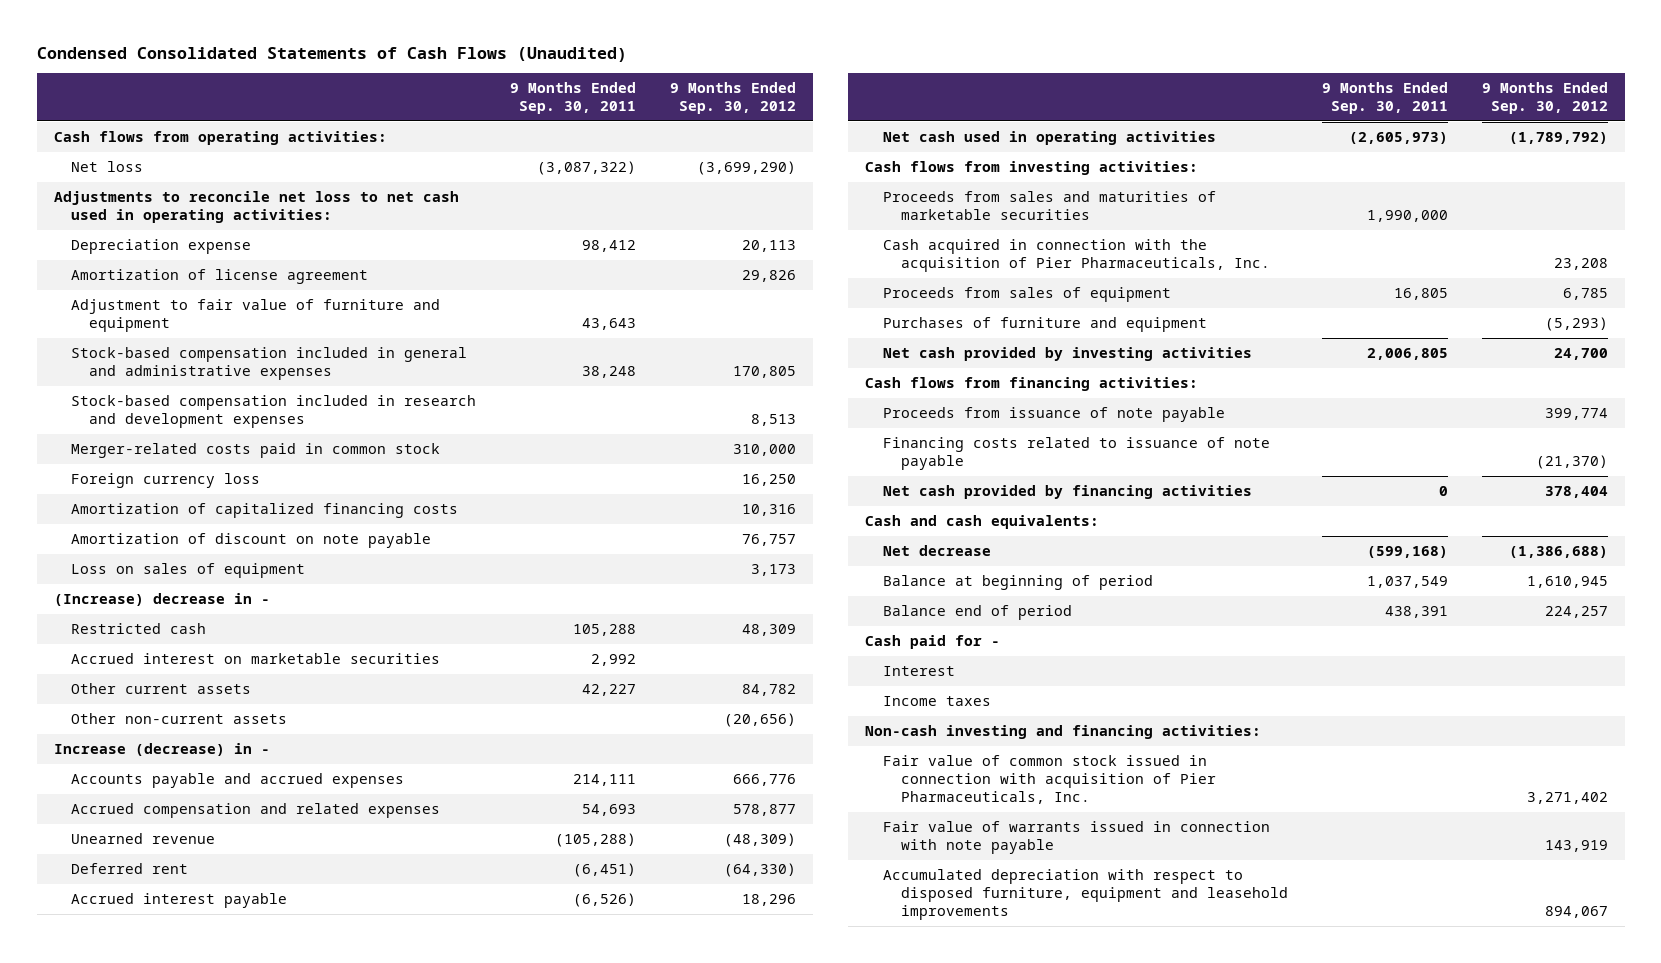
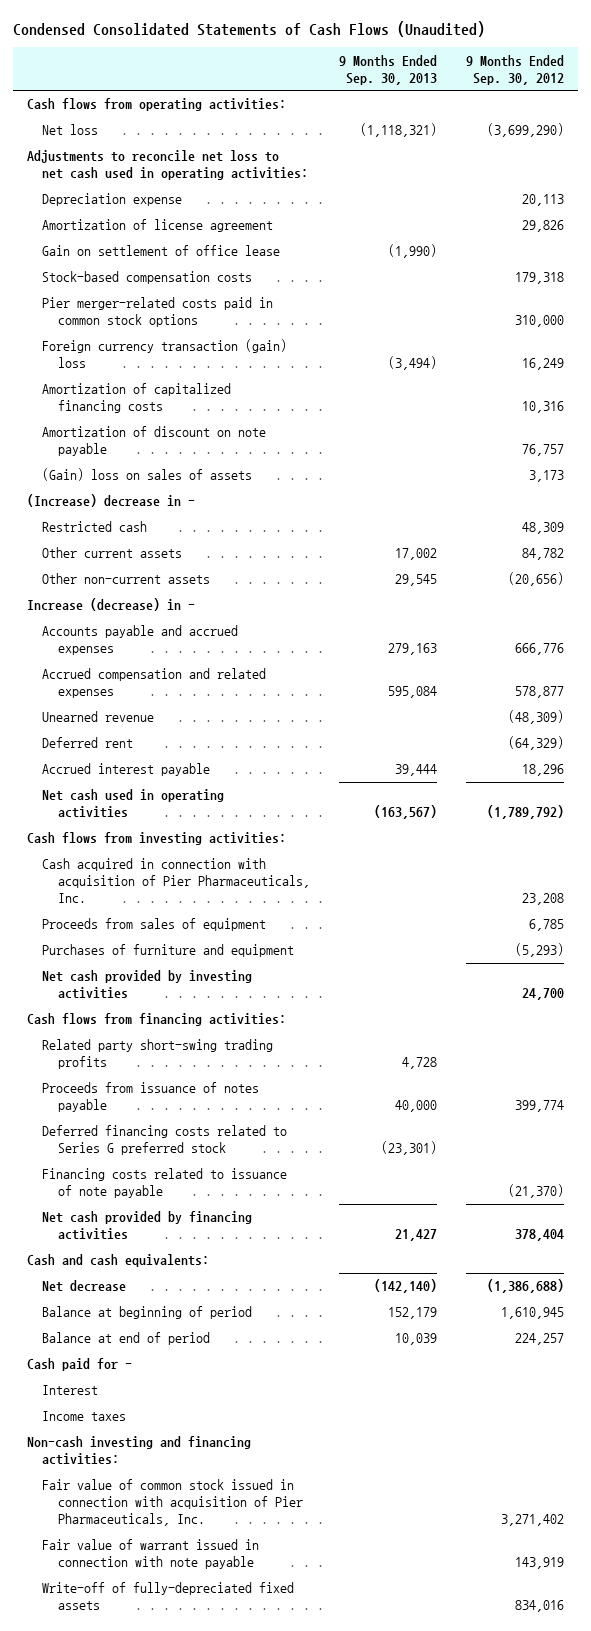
- | 9 Months Ended Sep. 30, 2011 | 9 Months Ended Sep. 30, 2012
+ | 9 Months Ended Sep. 30, 2013 | 9 Months Ended Sep. 30, 2012
- Adjustment to fair value of furniture and equipment | 43,643 |
- Stock-based compensation included in general and administrative expenses | 38,248 | 170,805
- Stock-based compensation included in research and development expenses | | 8,513
- Merger-related costs paid in common stock | | 310,000
- Foreign currency loss | | 16,250
+ Gain on settlement of office lease | (1,990) |
+ Stock-based compensation costs | | 179,318
+ Pier merger-related costs paid in common stock options | | 310,000
+ Foreign currency transaction (gain) loss | (3,494) | 16,249
- Loss on sales of equipment | | 3,173
+ (Gain) loss on sales of assets | | 3,173
- Accrued interest on marketable securities | 2,992 |
- Deferred rent | (6,451) | (64,330)
+ Deferred rent | | (64,329)
- Proceeds from sales and maturities of marketable securities | 1,990,000 |
- Cash acquired in connection with the acquisition of Pier Pharmaceuticals, Inc. | | 23,208
+ Cash acquired in connection with acquisition of Pier Pharmaceuticals, Inc. | | 23,208
- Proceeds from issuance of note payable | | 399,774
+ Related party short-swing trading profits | 4,728 |
+ Proceeds from issuance of notes payable | 40,000 | 399,774
+ Deferred financing costs related to Series G preferred stock | (23,301) |
- Balance end of period | 438,391 | 224,257
+ Balance at end of period | 10,039 | 224,257
- Fair value of warrants issued in connection with note payable | | 143,919
- Accumulated depreciation with respect to disposed furniture, equipment and leasehold improvements | | 894,067
+ Fair value of warrant issued in connection with note payable | | 143,919
+ Write-off of fully-depreciated fixed assets | | 834,016

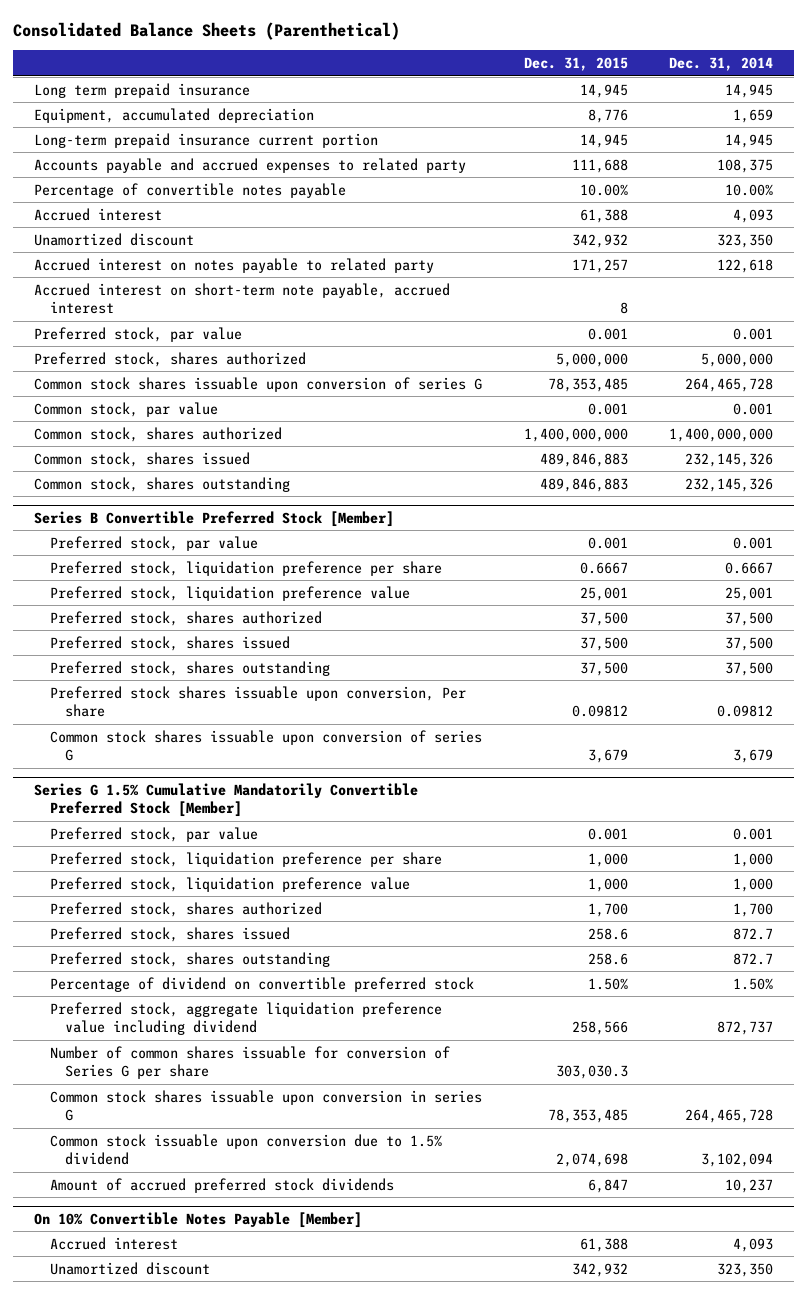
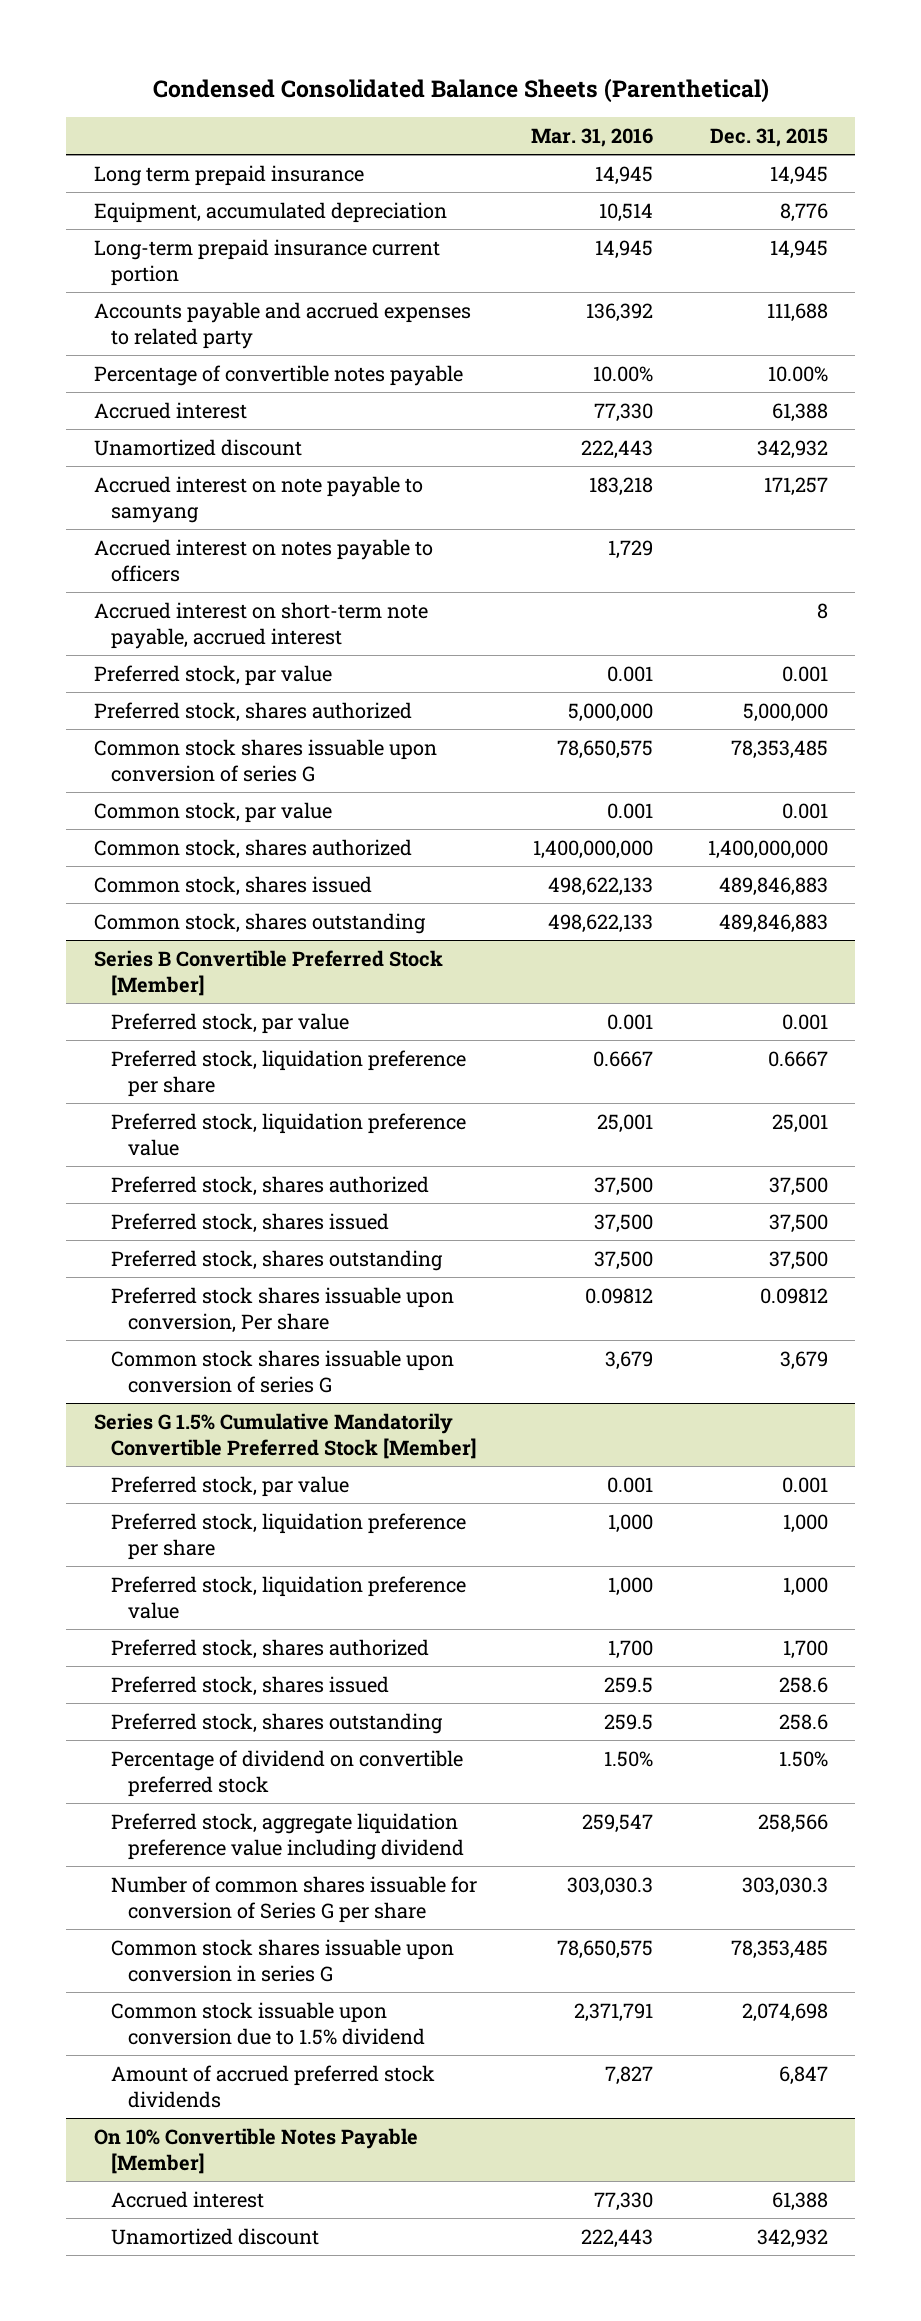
- Consolidated Balance Sheets (Parenthetical)
+ Condensed Consolidated Balance Sheets (Parenthetical)
- | Dec. 31, 2015 | Dec. 31, 2014
+ | Mar. 31, 2016 | Dec. 31, 2015
- Accrued interest on notes payable to related party | 171,257 | 122,618
+ Accrued interest on note payable to samyang | 183,218 | 171,257
+ Accrued interest on notes payable to officers | 1,729 |

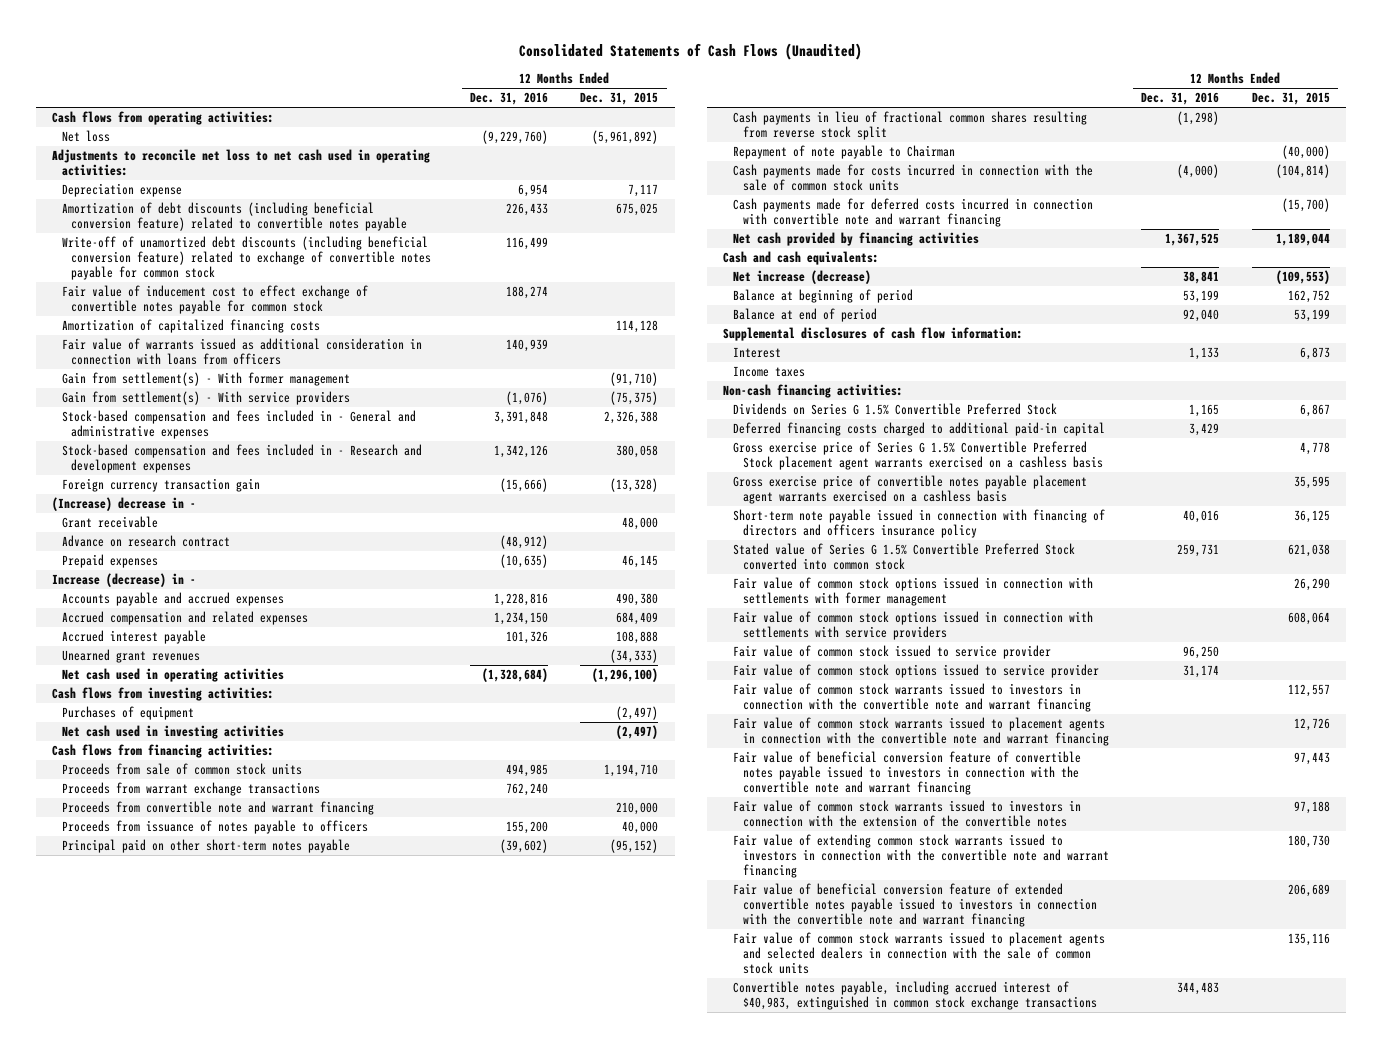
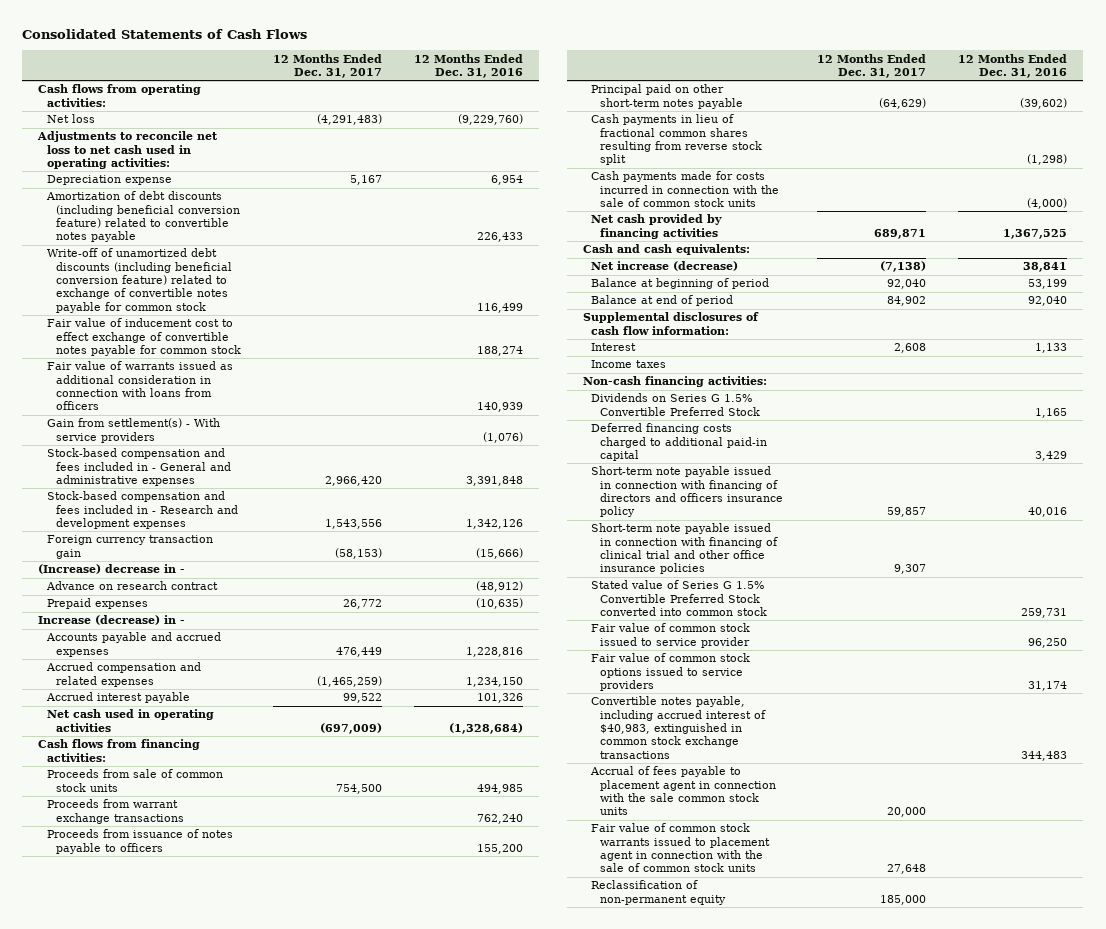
- Consolidated Statements of Cash Flows (Unaudited)
+ Consolidated Statements of Cash Flows
- | 12 Months Ended Dec. 31, 2016 | 12 Months Ended Dec. 31, 2015
+ | 12 Months Ended Dec. 31, 2017 | 12 Months Ended Dec. 31, 2016
- Amortization of capitalized financing costs | | 114,128
- Gain from settlement(s) - With former management | | (91,710)
- Grant receivable | | 48,000
- Unearned grant revenues | | (34,333)
- Cash flows from investing activities:
- Purchases of equipment | | (2,497)
- Net cash used in investing activities | | (2,497)
- Proceeds from convertible note and warrant financing | | 210,000
- Repayment of note payable to Chairman | | (40,000)
- Cash payments made for deferred costs incurred in connection with convertible note and warrant financing | | (15,700)
- Gross exercise price of Series G 1.5% Convertible Preferred Stock placement agent warrants exercised on a cashless basis | | 4,778
- Gross exercise price of convertible notes payable placement agent warrants exercised on a cashless basis | | 35,595
+ Short-term note payable issued in connection with financing of clinical trial and other office insurance policies | 9,307 |
- Fair value of common stock options issued in connection with settlements with former management | | 26,290
- Fair value of common stock options issued in connection with settlements with service providers | | 608,064
- Fair value of common stock options issued to service provider | 31,174 |
- Fair value of common stock warrants issued to investors in connection with the convertible note and warrant financing | | 112,557
- Fair value of common stock warrants issued to placement agents in connection with the convertible note and warrant financing | | 12,726
- Fair value of beneficial conversion feature of convertible notes payable issued to investors in connection with the convertible note and warrant financing | | 97,443
- Fair value of common stock warrants issued to investors in connection with the extension of the convertible notes | | 97,188
- Fair value of extending common stock warrants issued to investors in connection with the convertible note and warrant financing | | 180,730
- Fair value of beneficial conversion feature of extended convertible notes payable issued to investors in connection with the convertible note and warrant financing | | 206,689
- Fair value of common stock warrants issued to placement agents and selected dealers in connection with the sale of common stock units | | 135,116
+ Fair value of common stock options issued to service providers | | 31,174
+ Accrual of fees payable to placement agent in connection with the sale common stock units | 20,000 |
+ Fair value of common stock warrants issued to placement agent in connection with the sale of common stock units | 27,648 |
+ Reclassification of non-permanent equity | 185,000 |

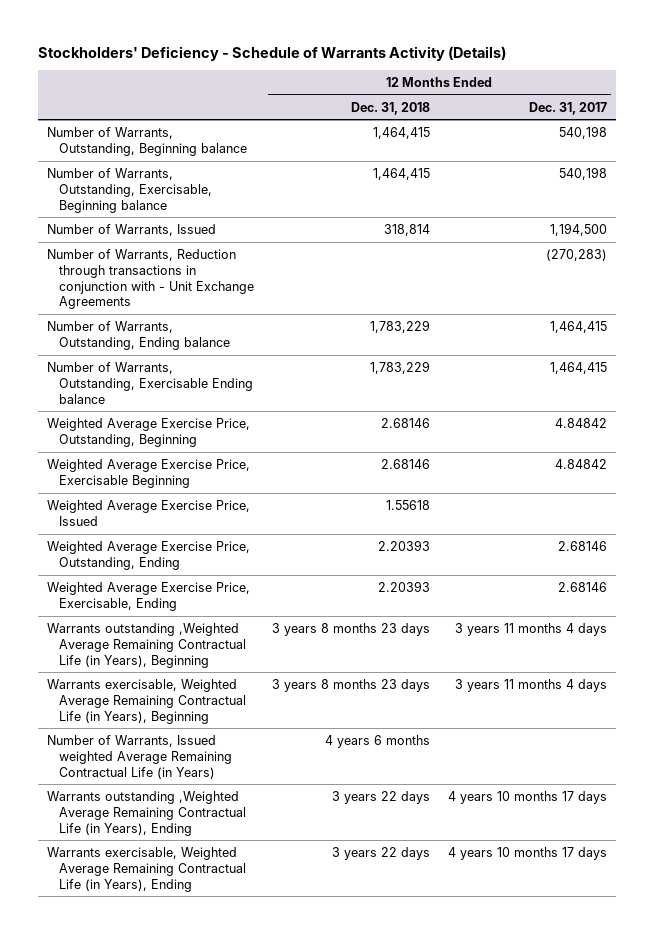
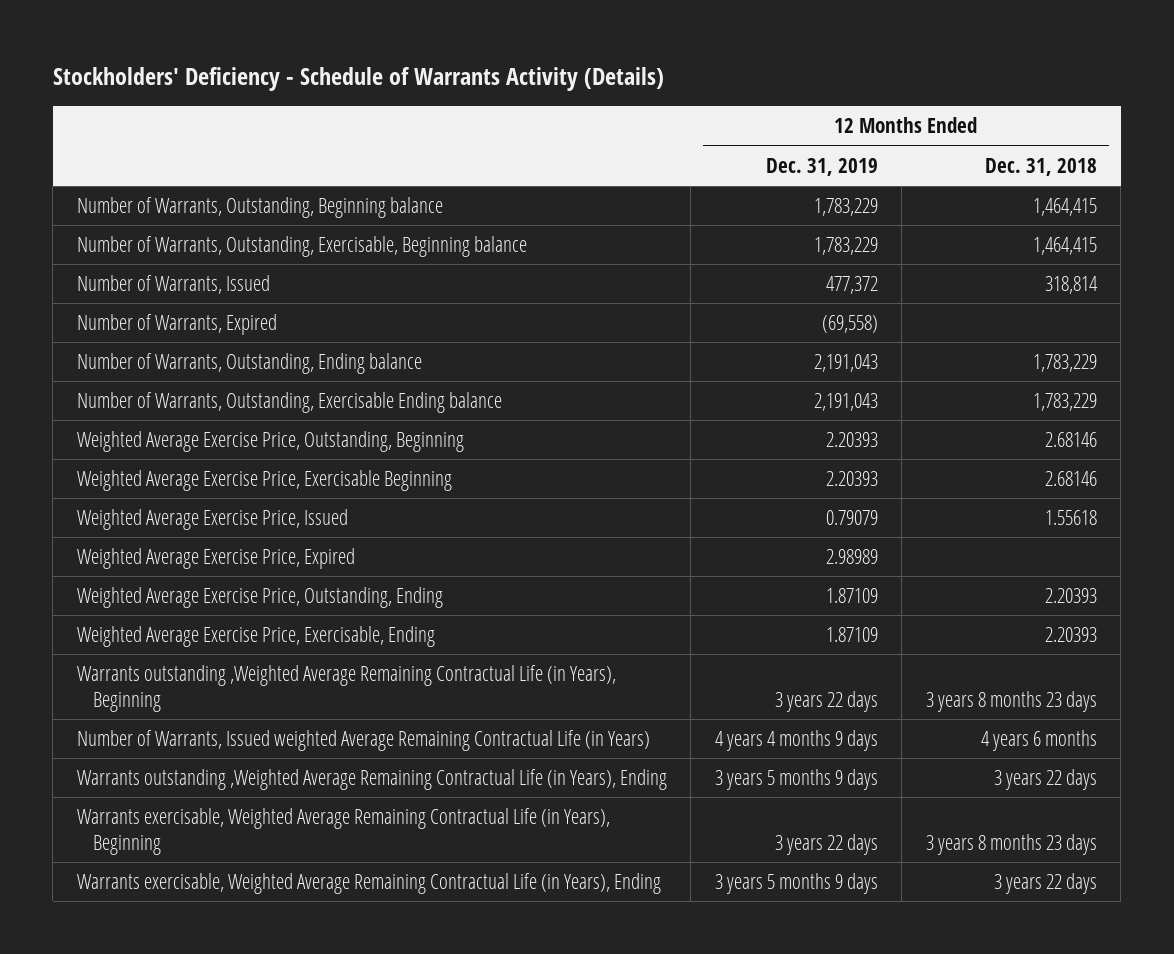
- | 12 Months Ended Dec. 31, 2018 | 12 Months Ended Dec. 31, 2017
+ | 12 Months Ended Dec. 31, 2019 | 12 Months Ended Dec. 31, 2018
- Number of Warrants, Reduction through transactions in conjunction with - Unit Exchange Agreements | | (270,283)
+ Number of Warrants, Expired | (69,558) |
+ Weighted Average Exercise Price, Expired | 2.98989 |
moved down: Warrants exercisable, Weighted Average Remaining Contractual Life (in Years), Beginning | 3 years 22 days | 3 years 8 months 23 days

